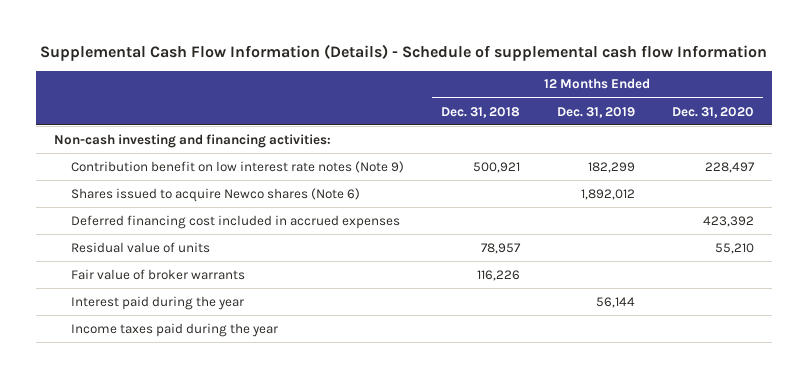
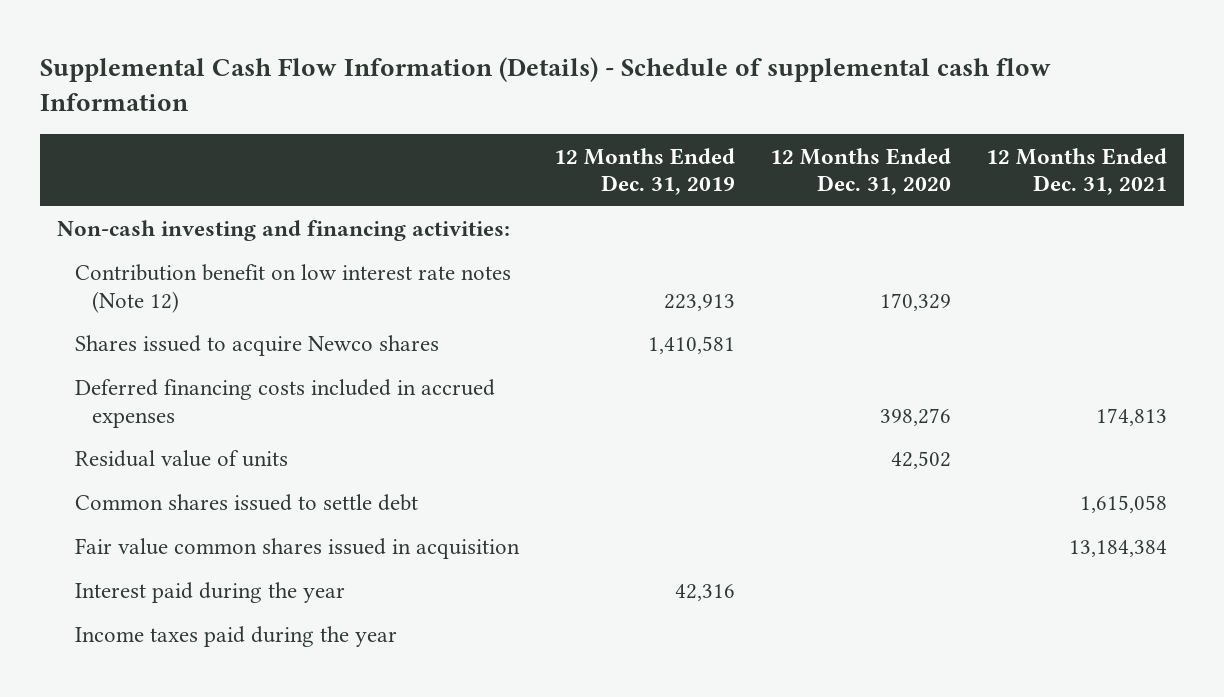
- | 12 Months Ended Dec. 31, 2018 | 12 Months Ended Dec. 31, 2019 | 12 Months Ended Dec. 31, 2020
+ | 12 Months Ended Dec. 31, 2019 | 12 Months Ended Dec. 31, 2020 | 12 Months Ended Dec. 31, 2021
- Contribution benefit on low interest rate notes (Note 9) | 500,921 | 182,299 | 228,497
- Shares issued to acquire Newco shares (Note 6) | | 1,892,012 |
- Deferred financing cost included in accrued expenses | | | 423,392
- Residual value of units | 78,957 | | 55,210
- Fair value of broker warrants | 116,226 | |
- Interest paid during the year | | 56,144 |
+ Contribution benefit on low interest rate notes (Note 12) | 223,913 | 170,329 |
+ Shares issued to acquire Newco shares | 1,410,581 | |
+ Deferred financing costs included in accrued expenses | | 398,276 | 174,813
+ Residual value of units | | 42,502 |
+ Common shares issued to settle debt | | | 1,615,058
+ Fair value common shares issued in acquisition | | | 13,184,384
+ Interest paid during the year | 42,316 | |

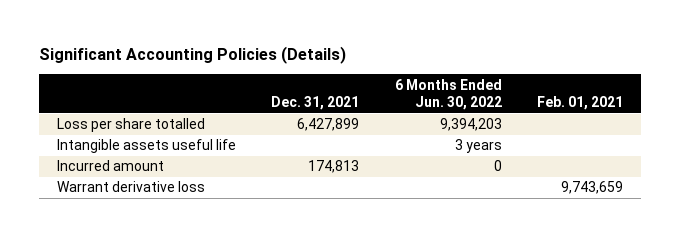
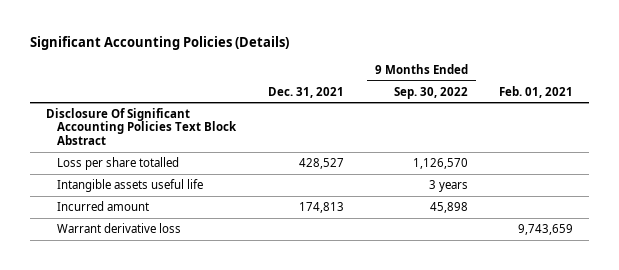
- | Dec. 31, 2021 | 6 Months Ended Jun. 30, 2022 | Feb. 01, 2021
+ | Dec. 31, 2021 | 9 Months Ended Sep. 30, 2022 | Feb. 01, 2021
- Loss per share totalled | 6,427,899 | 9,394,203 |
+ Disclosure Of Significant Accounting Policies Text Block Abstract
+ Loss per share totalled | 428,527 | 1,126,570 |

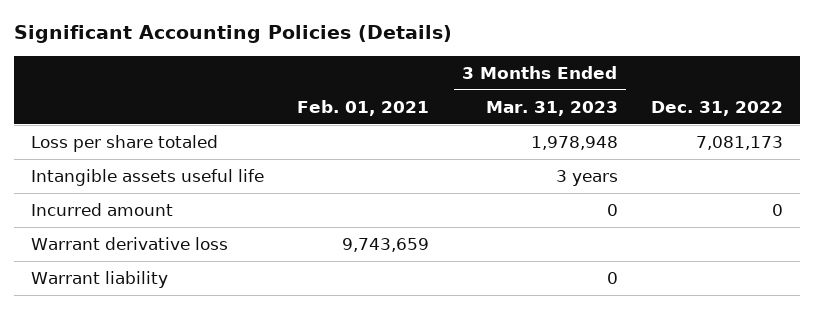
- | Dec. 31, 2021 | 9 Months Ended Sep. 30, 2022 | Feb. 01, 2021
+ | Feb. 01, 2021 | 3 Months Ended Mar. 31, 2023 | Dec. 31, 2022
- Disclosure Of Significant Accounting Policies Text Block Abstract
- Loss per share totalled | 428,527 | 1,126,570 |
+ Loss per share totaled | | 1,978,948 | 7,081,173
+ Warrant liability | | 0 |

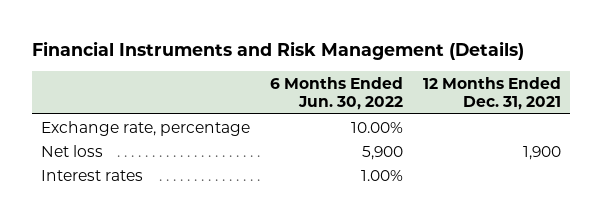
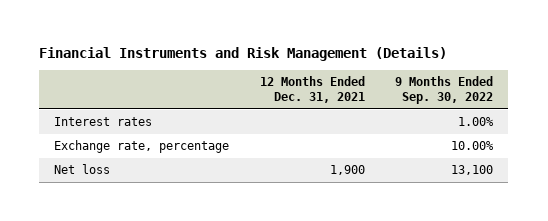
- | 6 Months Ended Jun. 30, 2022 | 12 Months Ended Dec. 31, 2021
+ | 12 Months Ended Dec. 31, 2021 | 9 Months Ended Sep. 30, 2022
moved up: Interest rates | | 1.00%

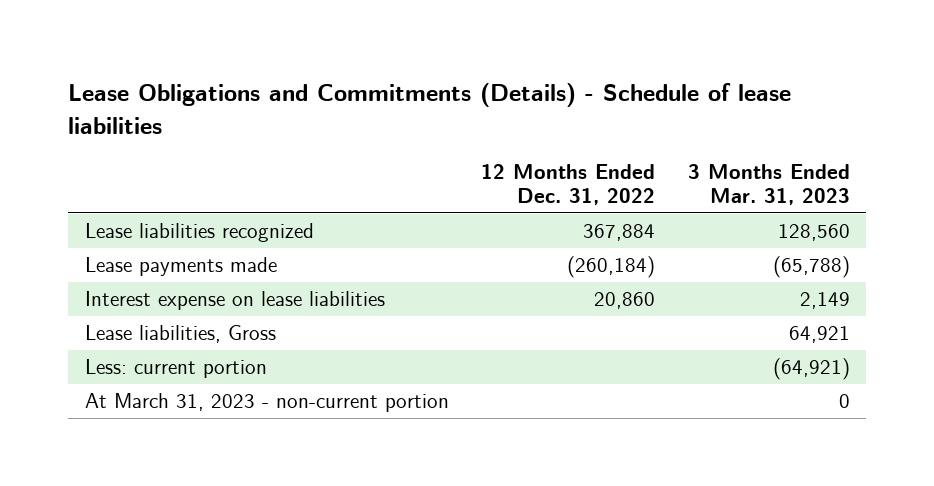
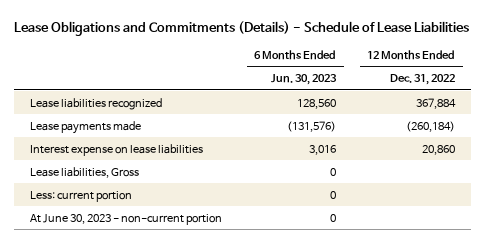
- Lease Obligations and Commitments (Details) - Schedule of lease liabilities
+ Lease Obligations and Commitments (Details) - Schedule of Lease Liabilities
- | 12 Months Ended Dec. 31, 2022 | 3 Months Ended Mar. 31, 2023
+ | 6 Months Ended Jun. 30, 2023 | 12 Months Ended Dec. 31, 2022
- At March 31, 2023 - non-current portion | | 0
+ At June 30, 2023 - non-current portion | 0 |

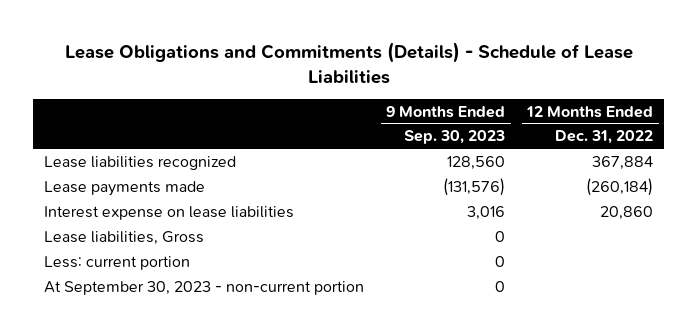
- | 6 Months Ended Jun. 30, 2023 | 12 Months Ended Dec. 31, 2022
+ | 9 Months Ended Sep. 30, 2023 | 12 Months Ended Dec. 31, 2022
- At June 30, 2023 - non-current portion | 0 |
+ At September 30, 2023 - non-current portion | 0 |

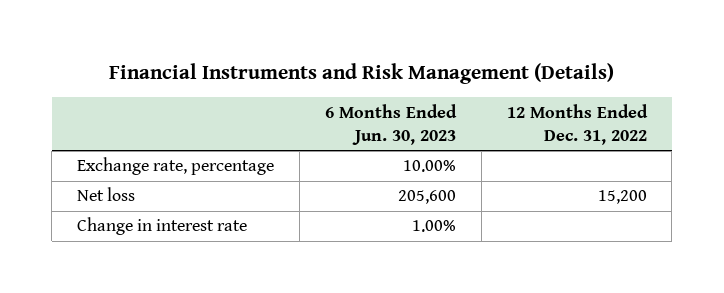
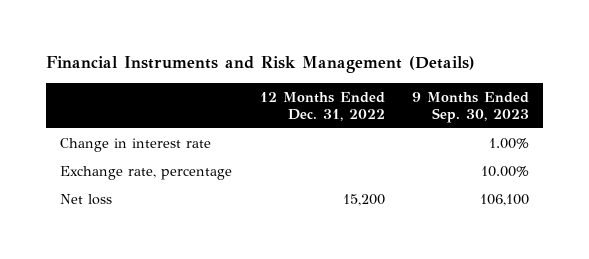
- | 6 Months Ended Jun. 30, 2023 | 12 Months Ended Dec. 31, 2022
+ | 12 Months Ended Dec. 31, 2022 | 9 Months Ended Sep. 30, 2023
moved up: Change in interest rate | | 1.00%

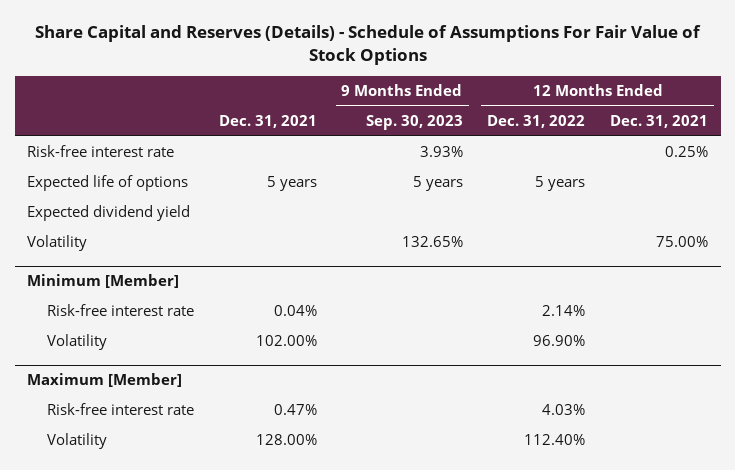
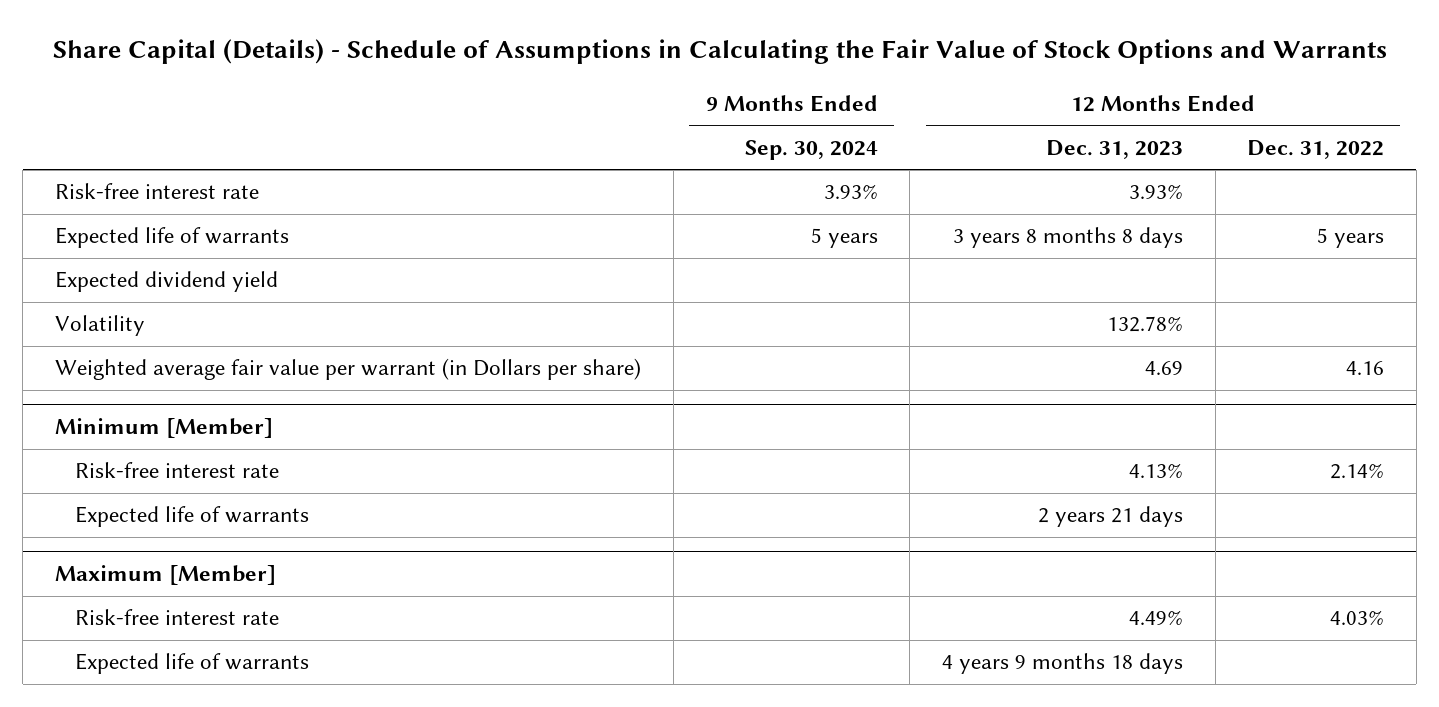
- Share Capital and Reserves (Details) - Schedule of Assumptions For Fair Value of Stock Options
+ Share Capital (Details) - Schedule of Assumptions in Calculating the Fair Value of Stock Options and Warrants
- | Dec. 31, 2021 | 9 Months Ended Sep. 30, 2023 | 12 Months Ended Dec. 31, 2022 | 12 Months Ended Dec. 31, 2021
+ | 9 Months Ended Sep. 30, 2024 | 12 Months Ended Dec. 31, 2023 | 12 Months Ended Dec. 31, 2022
- Expected life of options | 5 years | 5 years | 5 years |
+ Expected life of warrants | 5 years | 3 years 8 months 8 days | 5 years
+ Weighted average fair value per warrant (in Dollars per share) | | 4.69 | 4.16
@ Minimum [Member]
- Volatility | 102.00% | | 96.90% |
+ Expected life of warrants | | 2 years 21 days |
@ Maximum [Member]
- Volatility | 128.00% | | 112.40% |
+ Expected life of warrants | | 4 years 9 months 18 days |

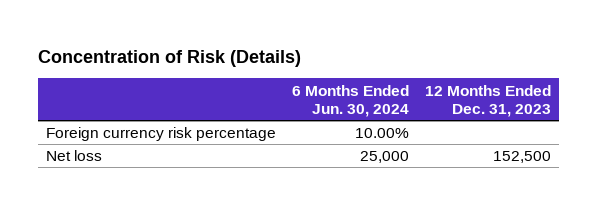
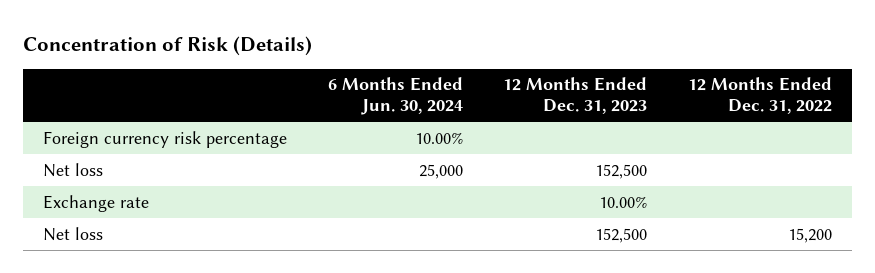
- | 6 Months Ended Jun. 30, 2024 | 12 Months Ended Dec. 31, 2023
+ | 6 Months Ended Jun. 30, 2024 | 12 Months Ended Dec. 31, 2023 | 12 Months Ended Dec. 31, 2022
+ Exchange rate | | 10.00% |
+ Net loss | | 152,500 | 15,200

